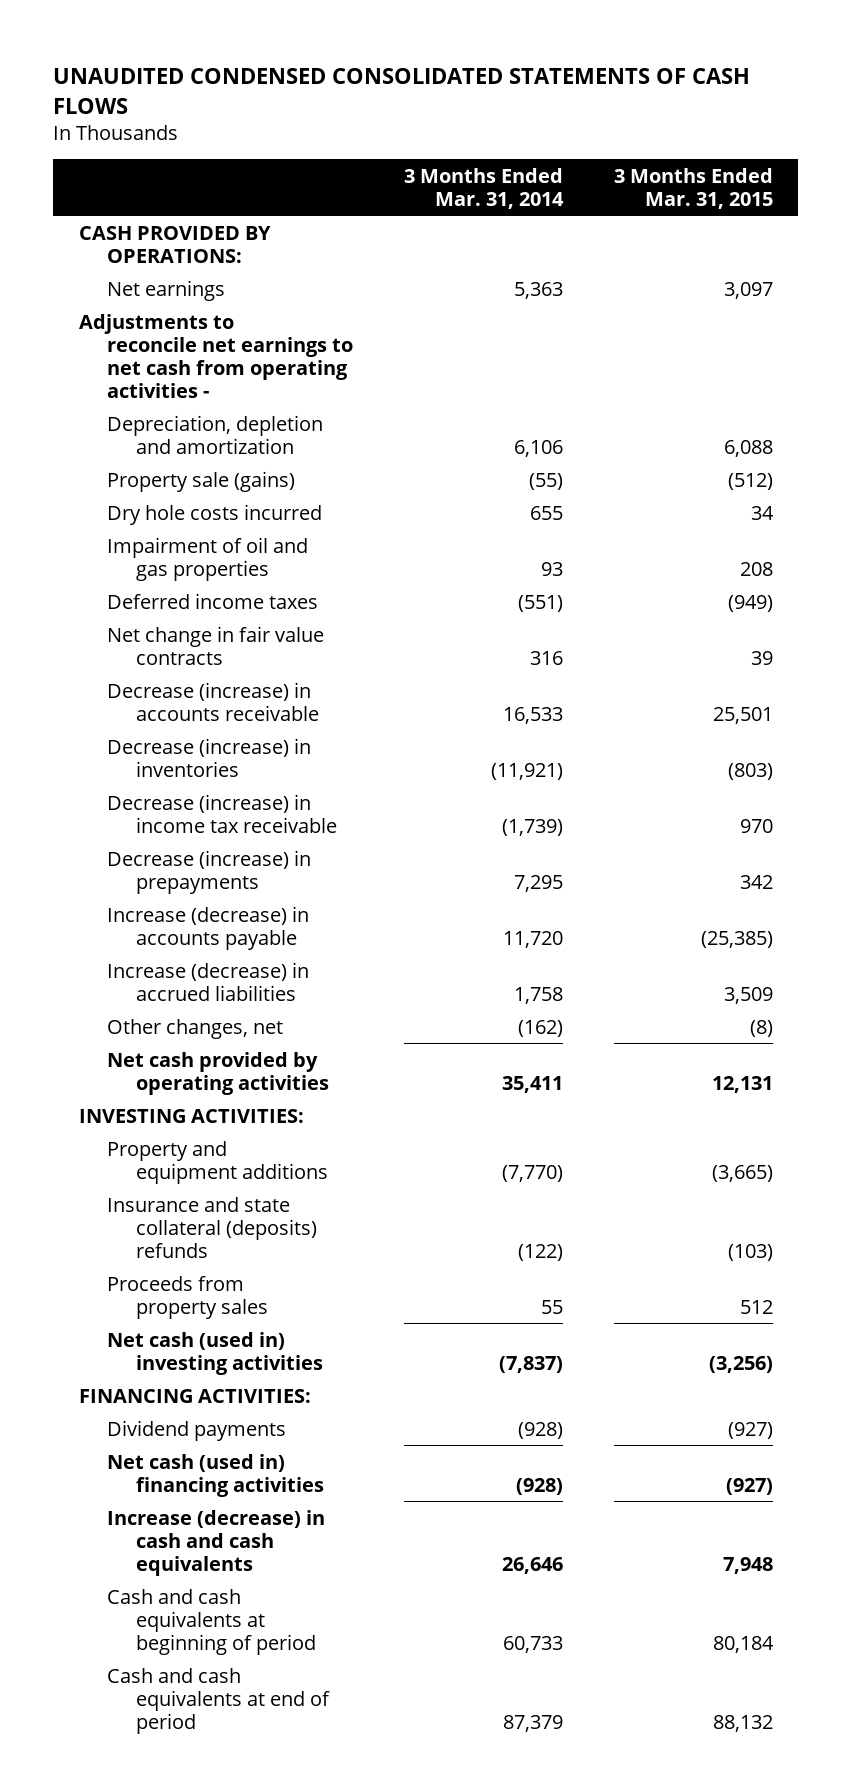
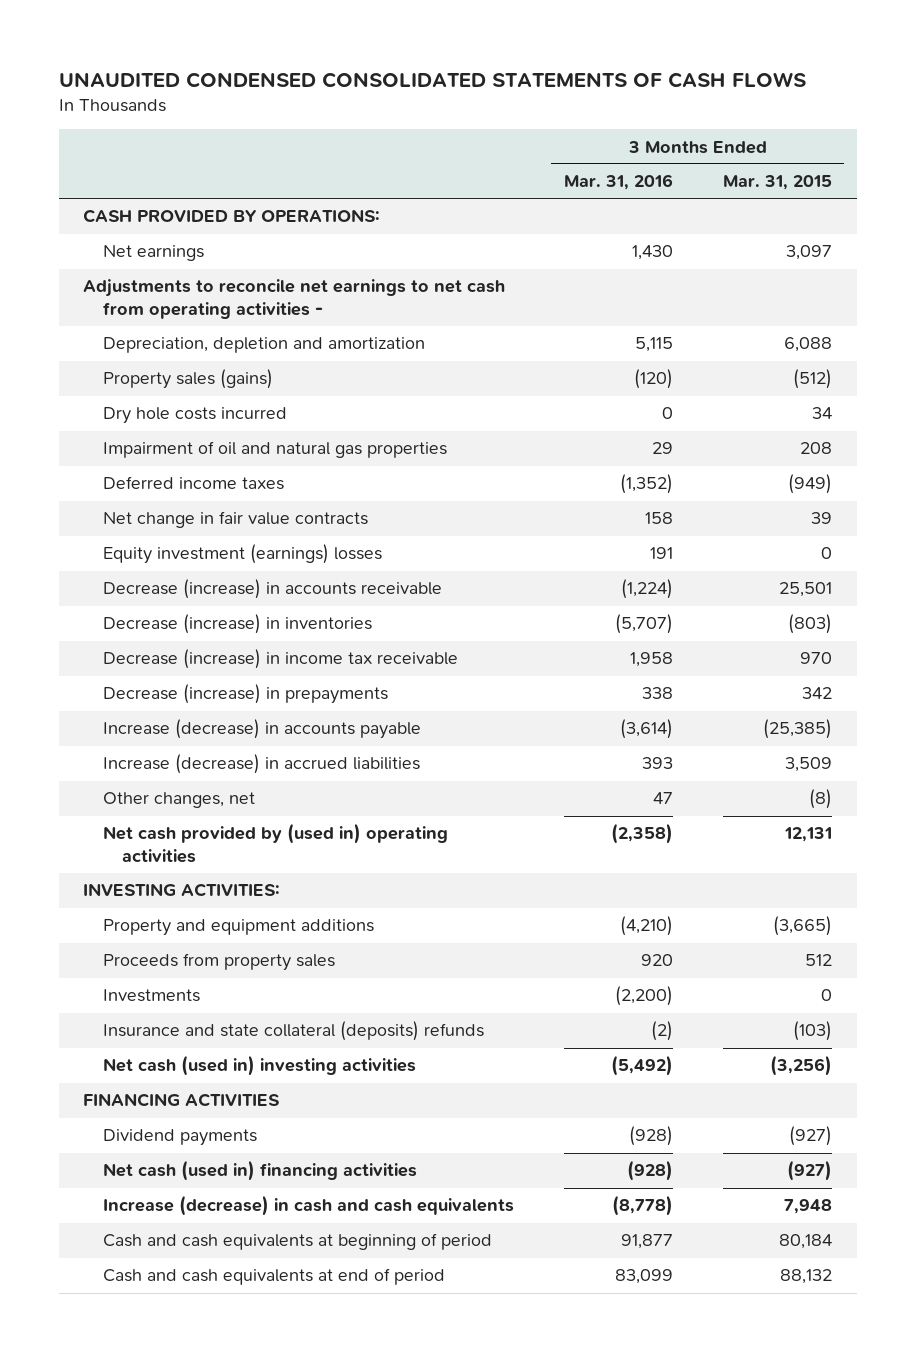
- | 3 Months Ended Mar. 31, 2014 | 3 Months Ended Mar. 31, 2015
+ | 3 Months Ended Mar. 31, 2016 | 3 Months Ended Mar. 31, 2015
- Property sale (gains) | (55) | (512)
+ Property sales (gains) | (120) | (512)
- Impairment of oil and gas properties | 93 | 208
+ Impairment of oil and natural gas properties | 29 | 208
+ Equity investment (earnings) losses | 191 | 0
- Net cash provided by operating activities | 35,411 | 12,131
+ Net cash provided by (used in) operating activities | (2,358) | 12,131
+ Investments | (2,200) | 0
moved down: Insurance and state collateral (deposits) refunds | (2) | (103)
- FINANCING ACTIVITIES:
+ FINANCING ACTIVITIES

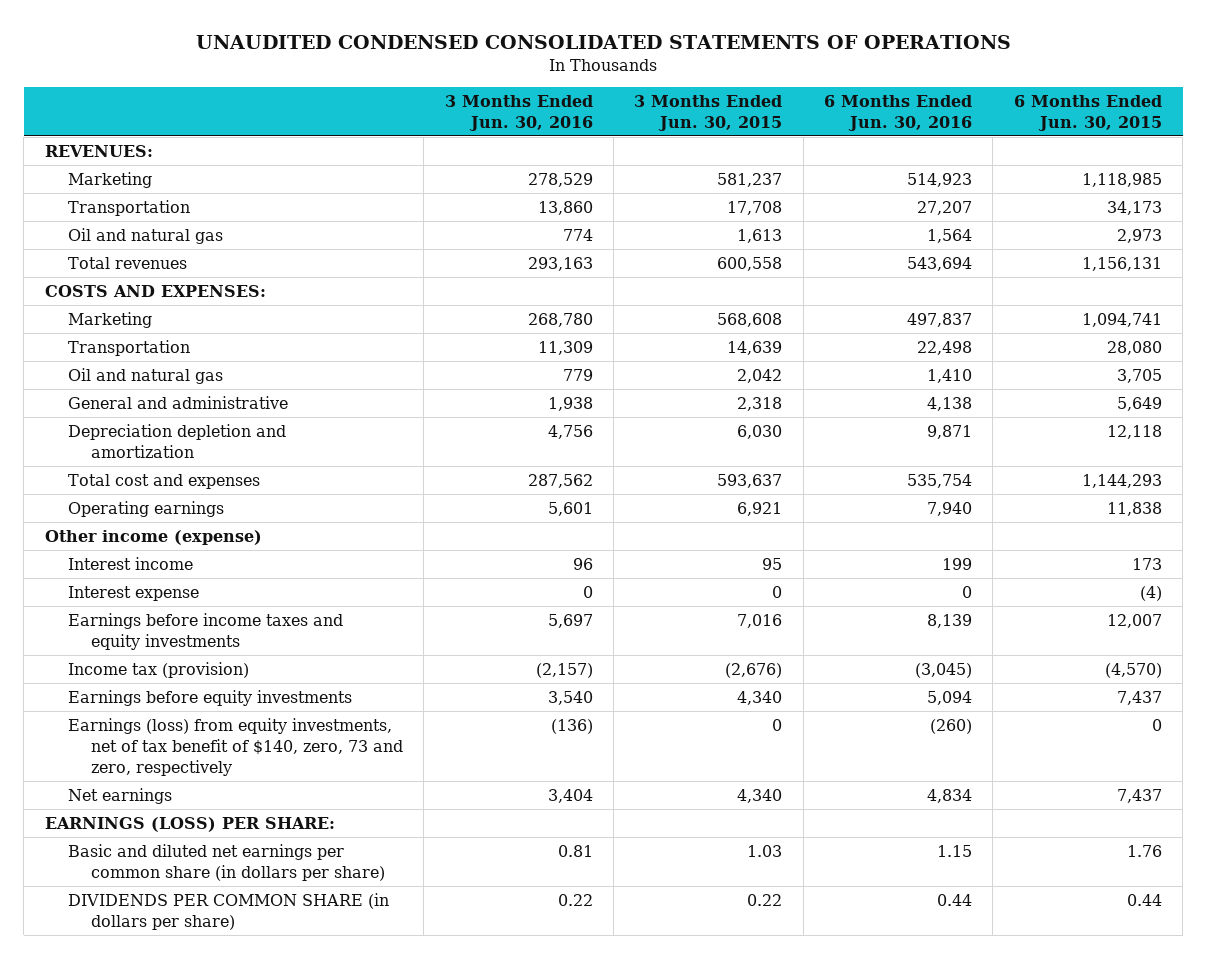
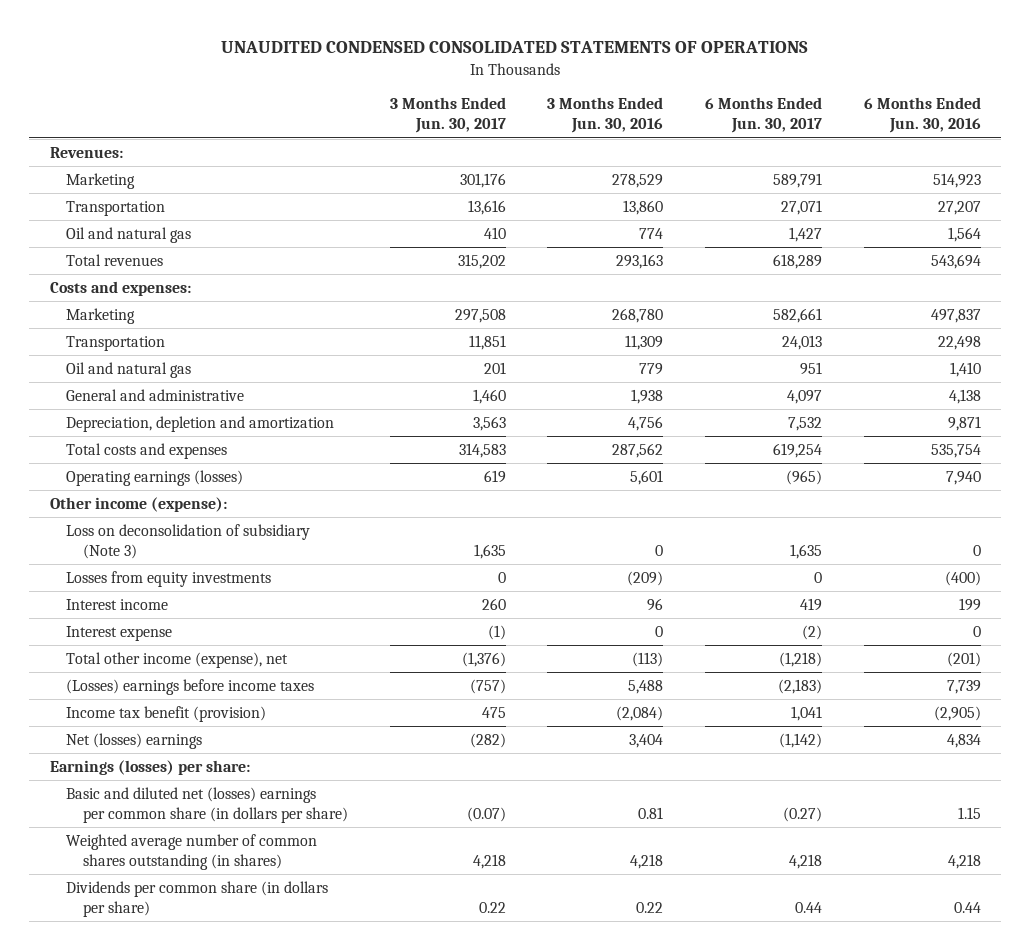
- | 3 Months Ended Jun. 30, 2016 | 3 Months Ended Jun. 30, 2015 | 6 Months Ended Jun. 30, 2016 | 6 Months Ended Jun. 30, 2015
+ | 3 Months Ended Jun. 30, 2017 | 3 Months Ended Jun. 30, 2016 | 6 Months Ended Jun. 30, 2017 | 6 Months Ended Jun. 30, 2016
- REVENUES:
+ Revenues:
- COSTS AND EXPENSES:
+ Costs and expenses:
- Depreciation depletion and amortization | 4,756 | 6,030 | 9,871 | 12,118
- Total cost and expenses | 287,562 | 593,637 | 535,754 | 1,144,293
- Operating earnings | 5,601 | 6,921 | 7,940 | 11,838
- Other income (expense)
+ Depreciation, depletion and amortization | 3,563 | 4,756 | 7,532 | 9,871
+ Total costs and expenses | 314,583 | 287,562 | 619,254 | 535,754
+ Operating earnings (losses) | 619 | 5,601 | (965) | 7,940
+ Other income (expense):
+ Loss on deconsolidation of subsidiary (Note 3) | 1,635 | 0 | 1,635 | 0
+ Losses from equity investments | 0 | (209) | 0 | (400)
- Earnings before income taxes and equity investments | 5,697 | 7,016 | 8,139 | 12,007
- Income tax (provision) | (2,157) | (2,676) | (3,045) | (4,570)
- Earnings before equity investments | 3,540 | 4,340 | 5,094 | 7,437
- Earnings (loss) from equity investments, net of tax benefit of $140, zero, 73 and zero, respectively | (136) | 0 | (260) | 0
- Net earnings | 3,404 | 4,340 | 4,834 | 7,437
- EARNINGS (LOSS) PER SHARE:
- Basic and diluted net earnings per common share (in dollars per share) | 0.81 | 1.03 | 1.15 | 1.76
- DIVIDENDS PER COMMON SHARE (in dollars per share) | 0.22 | 0.22 | 0.44 | 0.44
+ Total other income (expense), net | (1,376) | (113) | (1,218) | (201)
+ (Losses) earnings before income taxes | (757) | 5,488 | (2,183) | 7,739
+ Income tax benefit (provision) | 475 | (2,084) | 1,041 | (2,905)
+ Net (losses) earnings | (282) | 3,404 | (1,142) | 4,834
+ Earnings (losses) per share:
+ Basic and diluted net (losses) earnings per common share (in dollars per share) | (0.07) | 0.81 | (0.27) | 1.15
+ Weighted average number of common shares outstanding (in shares) | 4,218 | 4,218 | 4,218 | 4,218
+ Dividends per common share (in dollars per share) | 0.22 | 0.22 | 0.44 | 0.44

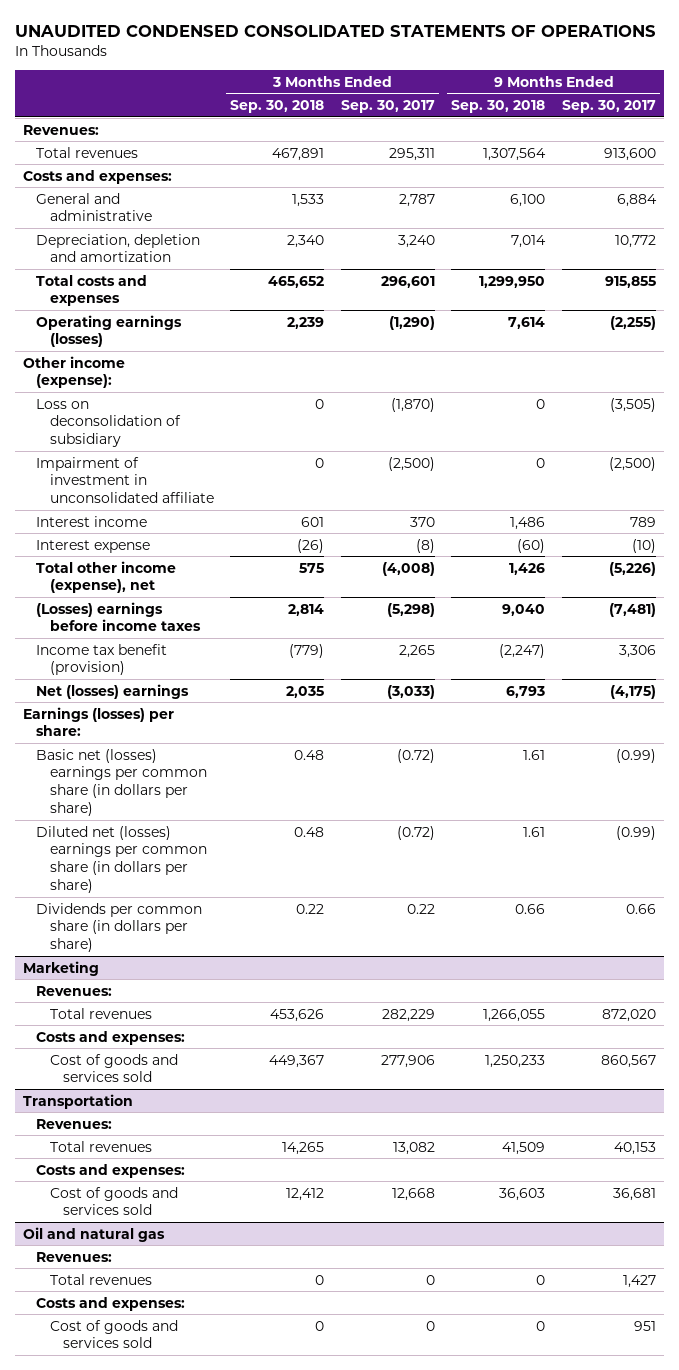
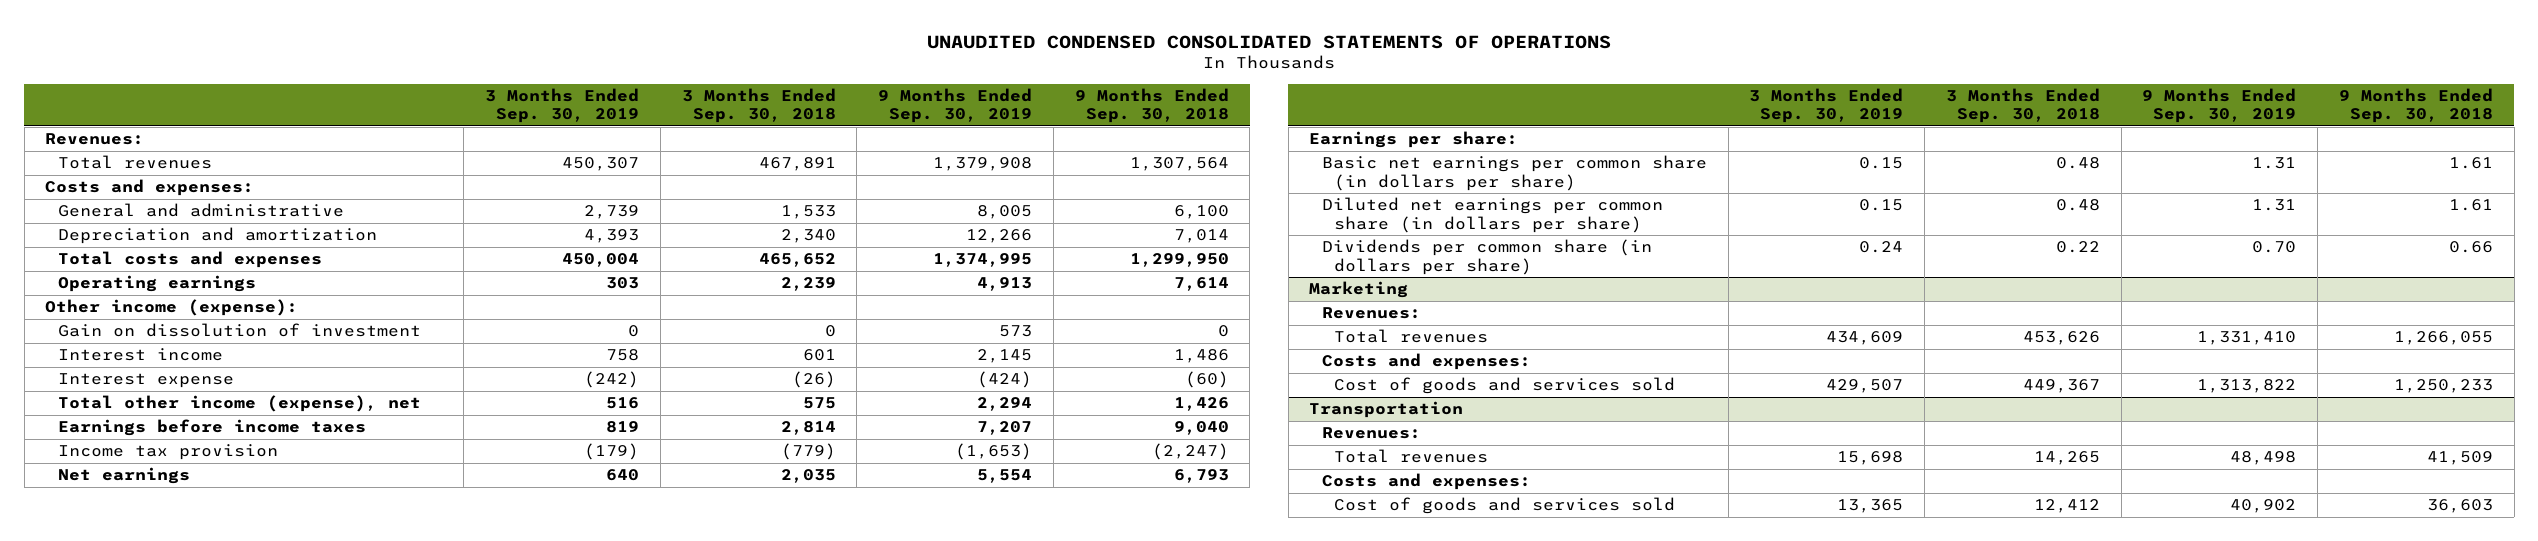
- | 3 Months Ended Sep. 30, 2018 | 3 Months Ended Sep. 30, 2017 | 9 Months Ended Sep. 30, 2018 | 9 Months Ended Sep. 30, 2017
+ | 3 Months Ended Sep. 30, 2019 | 3 Months Ended Sep. 30, 2018 | 9 Months Ended Sep. 30, 2019 | 9 Months Ended Sep. 30, 2018
- Depreciation, depletion and amortization | 2,340 | 3,240 | 7,014 | 10,772
+ Depreciation and amortization | 4,393 | 2,340 | 12,266 | 7,014
- Operating earnings (losses) | 2,239 | (1,290) | 7,614 | (2,255)
+ Operating earnings | 303 | 2,239 | 4,913 | 7,614
- Loss on deconsolidation of subsidiary | 0 | (1,870) | 0 | (3,505)
- Impairment of investment in unconsolidated affiliate | 0 | (2,500) | 0 | (2,500)
+ Gain on dissolution of investment | 0 | 0 | 573 | 0
- (Losses) earnings before income taxes | 2,814 | (5,298) | 9,040 | (7,481)
- Income tax benefit (provision) | (779) | 2,265 | (2,247) | 3,306
- Net (losses) earnings | 2,035 | (3,033) | 6,793 | (4,175)
- Earnings (losses) per share:
- Basic net (losses) earnings per common share (in dollars per share) | 0.48 | (0.72) | 1.61 | (0.99)
- Diluted net (losses) earnings per common share (in dollars per share) | 0.48 | (0.72) | 1.61 | (0.99)
+ Earnings before income taxes | 819 | 2,814 | 7,207 | 9,040
+ Income tax provision | (179) | (779) | (1,653) | (2,247)
+ Net earnings | 640 | 2,035 | 5,554 | 6,793
+ Earnings per share:
+ Basic net earnings per common share (in dollars per share) | 0.15 | 0.48 | 1.31 | 1.61
+ Diluted net earnings per common share (in dollars per share) | 0.15 | 0.48 | 1.31 | 1.61
- Oil and natural gas
- Revenues:
- Total revenues | 0 | 0 | 0 | 1,427
- Costs and expenses:
- Cost of goods and services sold | 0 | 0 | 0 | 951

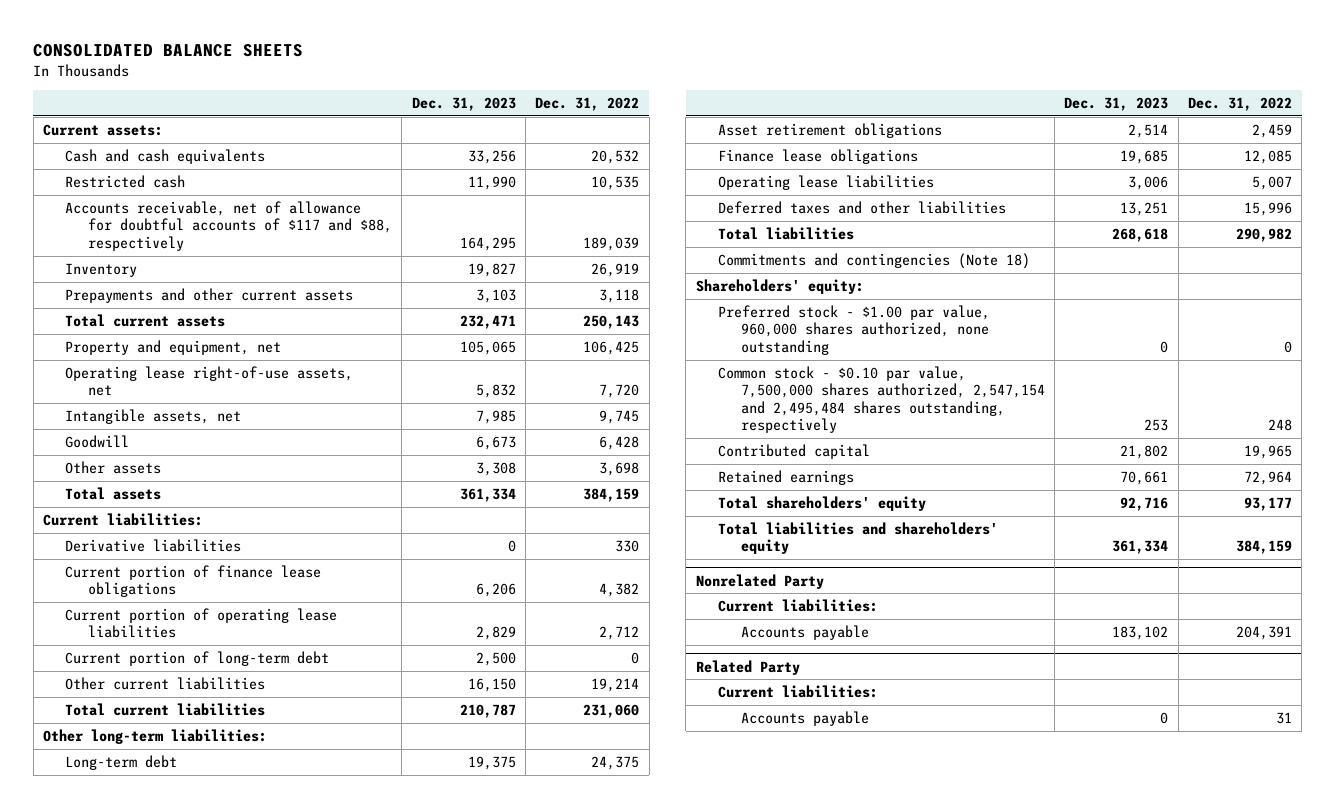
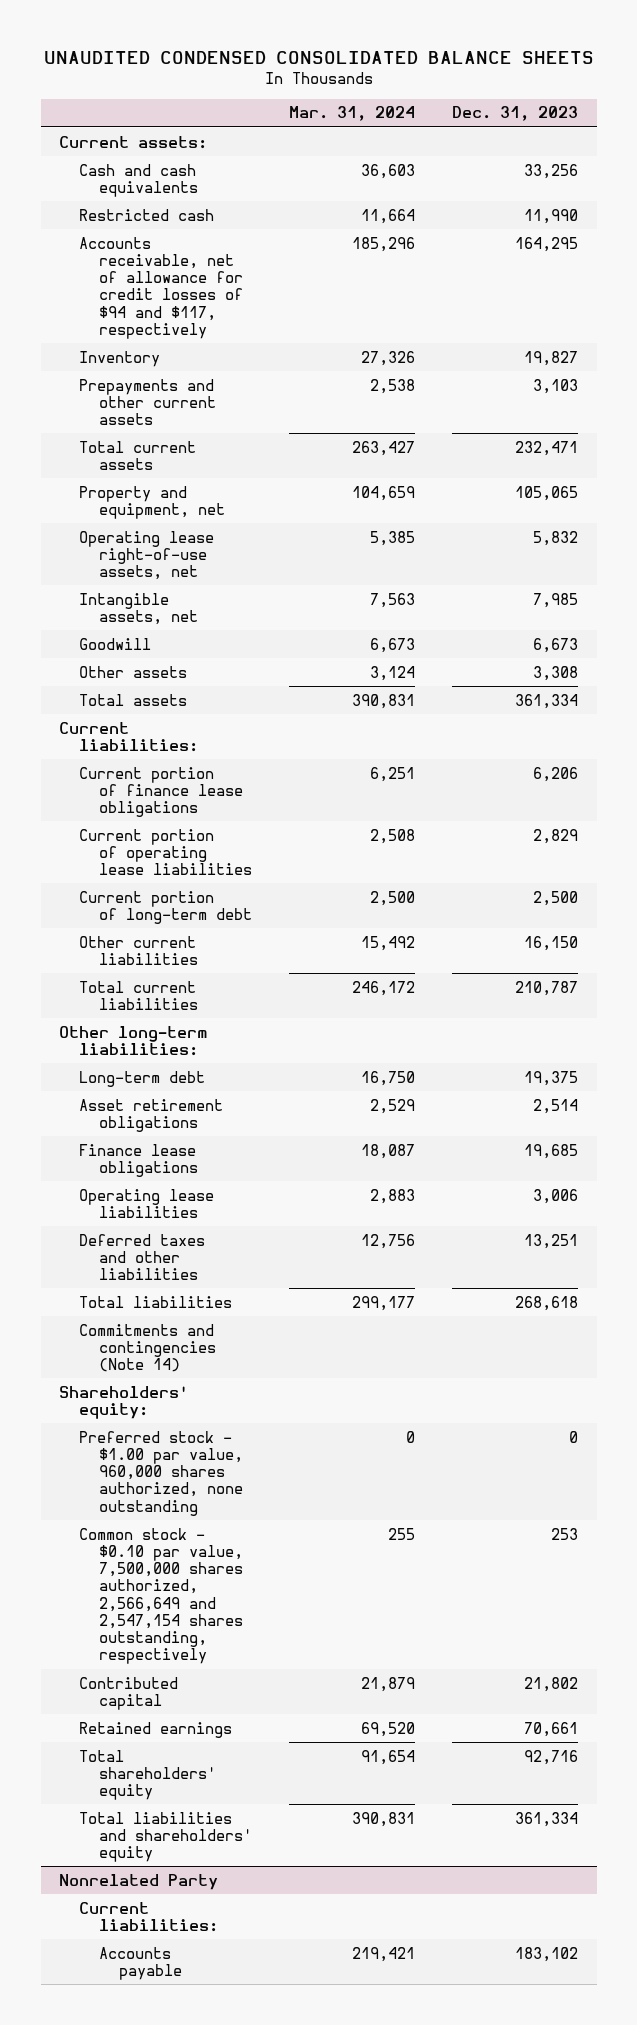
- CONSOLIDATED BALANCE SHEETS
+ UNAUDITED CONDENSED CONSOLIDATED BALANCE SHEETS
- | Dec. 31, 2023 | Dec. 31, 2022
+ | Mar. 31, 2024 | Dec. 31, 2023
- Accounts receivable, net of allowance for doubtful accounts of $117 and $88, respectively | 164,295 | 189,039
+ Accounts receivable, net of allowance for credit losses of $94 and $117, respectively | 185,296 | 164,295
- Derivative liabilities | 0 | 330
- Commitments and contingencies (Note 18)
+ Commitments and contingencies (Note 14)
- Common stock - $0.10 par value, 7,500,000 shares authorized, 2,547,154 and 2,495,484 shares outstanding, respectively | 253 | 248
+ Common stock - $0.10 par value, 7,500,000 shares authorized, 2,566,649 and 2,547,154 shares outstanding, respectively | 255 | 253
- Related Party
- Current liabilities:
- Accounts payable | 0 | 31

